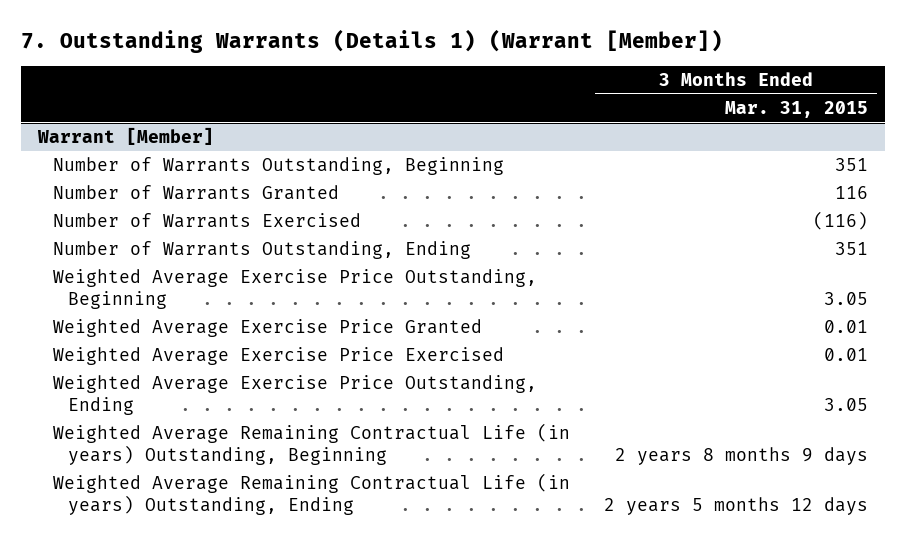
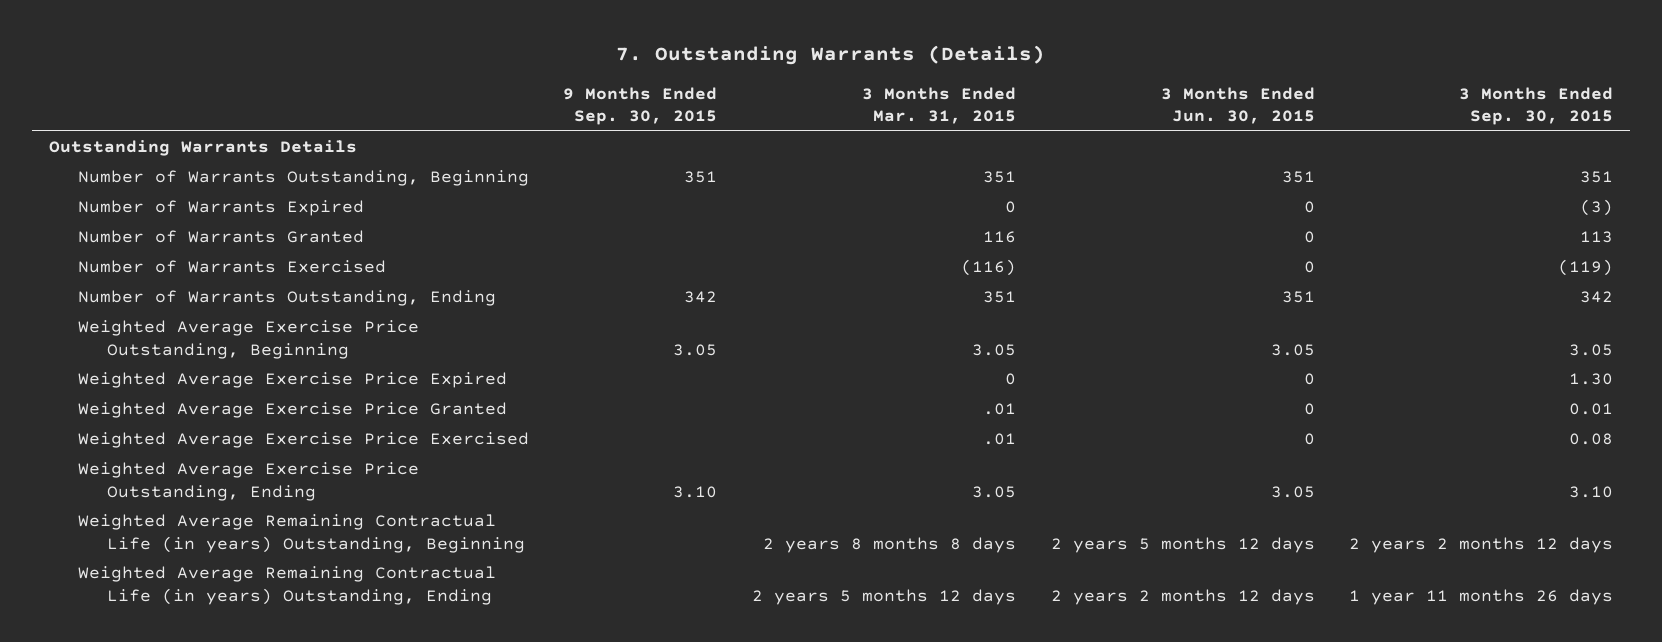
- 7. Outstanding Warrants (Details 1) (Warrant [Member])
+ 7. Outstanding Warrants (Details)
- | 3 Months Ended Mar. 31, 2015
+ | 9 Months Ended Sep. 30, 2015 | 3 Months Ended Mar. 31, 2015 | 3 Months Ended Jun. 30, 2015 | 3 Months Ended Sep. 30, 2015
- Warrant [Member]
+ Outstanding Warrants Details
+ Number of Warrants Expired | | 0 | 0 | (3)
- Weighted Average Exercise Price Granted | 0.01
- Weighted Average Exercise Price Exercised | 0.01
+ Weighted Average Exercise Price Expired | | 0 | 0 | 1.30
+ Weighted Average Exercise Price Granted | | .01 | 0 | 0.01
+ Weighted Average Exercise Price Exercised | | .01 | 0 | 0.08
- Weighted Average Remaining Contractual Life (in years) Outstanding, Beginning | 2 years 8 months 9 days
+ Weighted Average Remaining Contractual Life (in years) Outstanding, Beginning | | 2 years 8 months 8 days | 2 years 5 months 12 days | 2 years 2 months 12 days

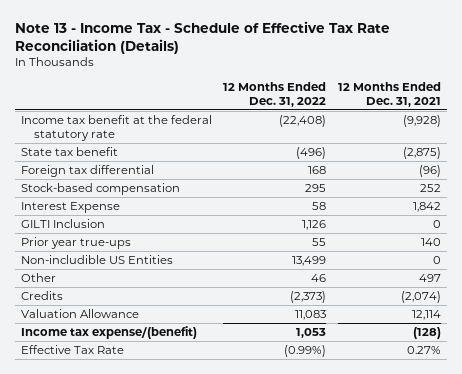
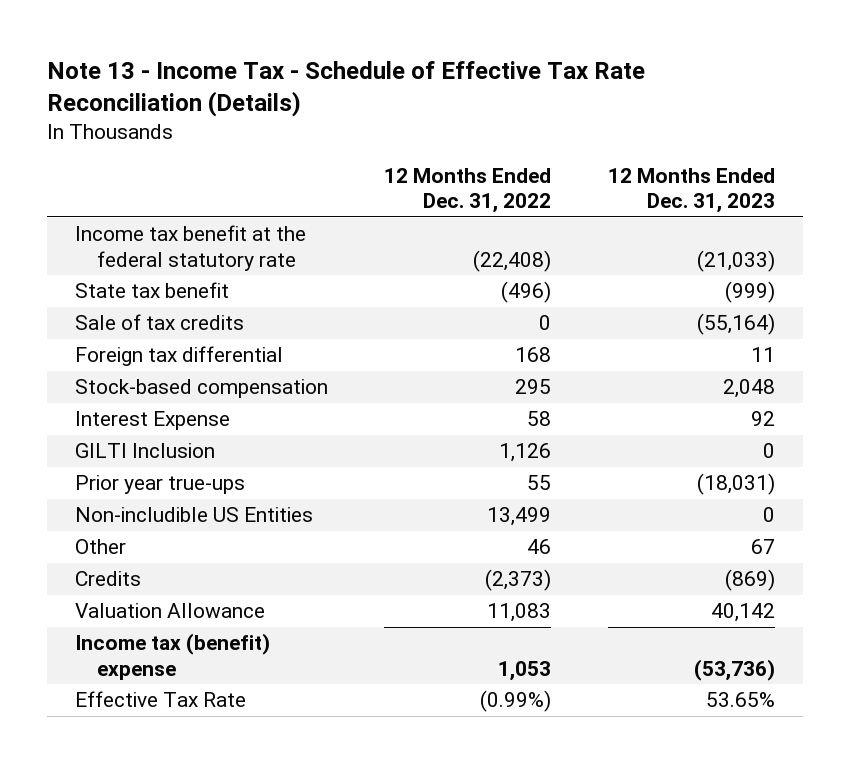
- | 12 Months Ended Dec. 31, 2022 | 12 Months Ended Dec. 31, 2021
+ | 12 Months Ended Dec. 31, 2022 | 12 Months Ended Dec. 31, 2023
+ Sale of tax credits | 0 | (55,164)
- Income tax expense/(benefit) | 1,053 | (128)
+ Income tax (benefit) expense | 1,053 | (53,736)

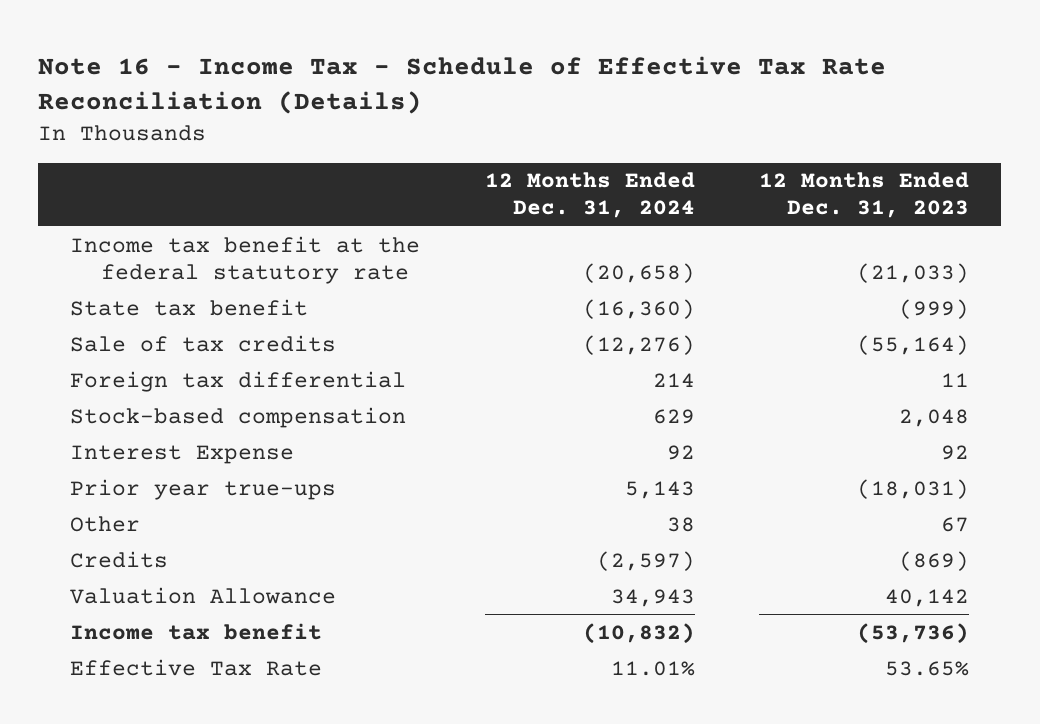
- Note 13 - Income Tax - Schedule of Effective Tax Rate Reconciliation (Details)
+ Note 16 - Income Tax - Schedule of Effective Tax Rate Reconciliation (Details)
- | 12 Months Ended Dec. 31, 2022 | 12 Months Ended Dec. 31, 2023
+ | 12 Months Ended Dec. 31, 2024 | 12 Months Ended Dec. 31, 2023
- GILTI Inclusion | 1,126 | 0
- Non-includible US Entities | 13,499 | 0
- Income tax (benefit) expense | 1,053 | (53,736)
+ Income tax benefit | (10,832) | (53,736)

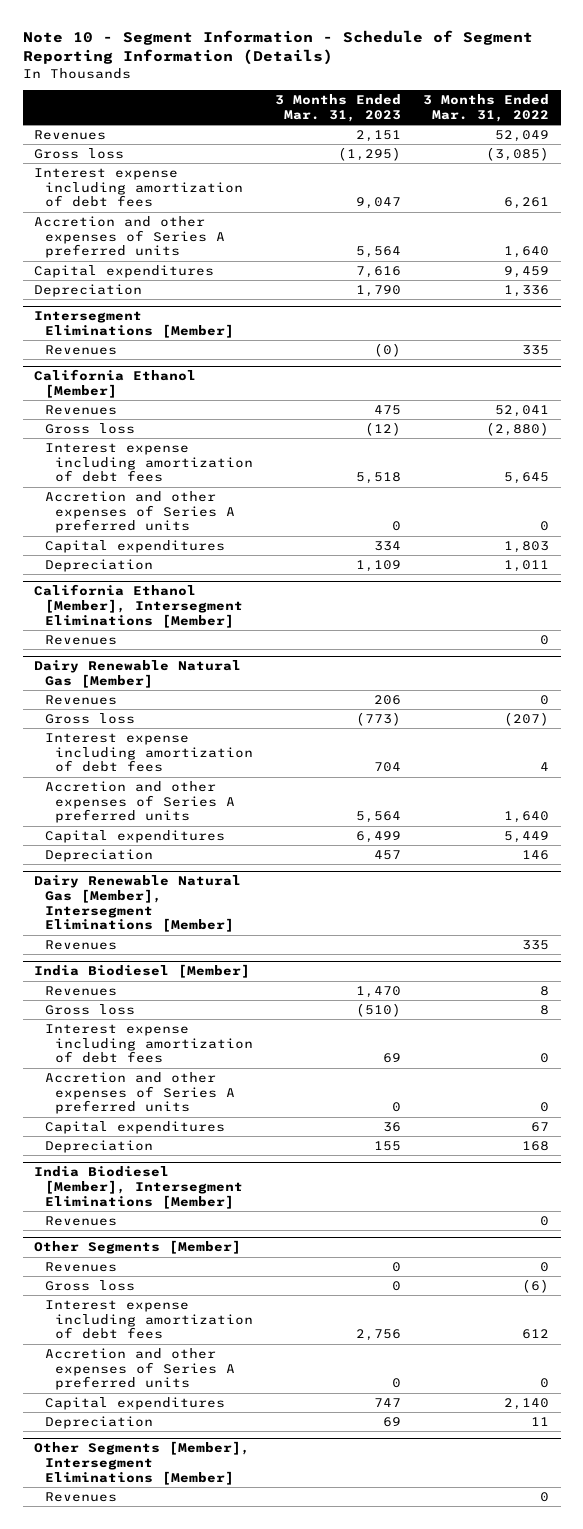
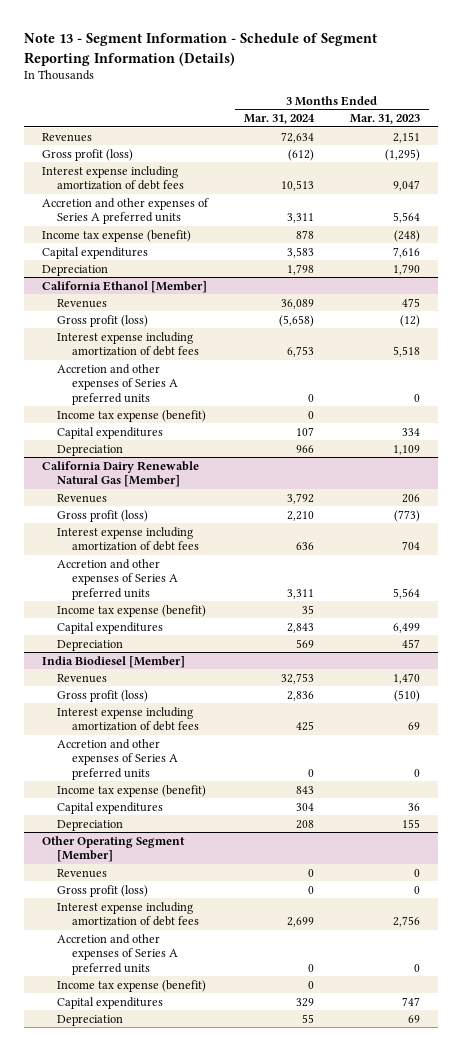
- Note 10 - Segment Information - Schedule of Segment Reporting Information (Details)
+ Note 13 - Segment Information - Schedule of Segment Reporting Information (Details)
- | 3 Months Ended Mar. 31, 2023 | 3 Months Ended Mar. 31, 2022
+ | 3 Months Ended Mar. 31, 2024 | 3 Months Ended Mar. 31, 2023
- Gross loss | (1,295) | (3,085)
+ Gross profit (loss) | (612) | (1,295)
+ Income tax expense (benefit) | 878 | (248)
- Intersegment Eliminations [Member]
- Revenues | (0) | 335
@ California Ethanol [Member]
- Gross loss | (12) | (2,880)
+ Gross profit (loss) | (5,658) | (12)
+ Income tax expense (benefit) | 0 |
- California Ethanol [Member], Intersegment Eliminations [Member]
- Revenues | | 0
- Dairy Renewable Natural Gas [Member]
+ California Dairy Renewable Natural Gas [Member]
- Gross loss | (773) | (207)
+ Gross profit (loss) | 2,210 | (773)
+ Income tax expense (benefit) | 35 |
- Dairy Renewable Natural Gas [Member], Intersegment Eliminations [Member]
- Revenues | | 335
@ India Biodiesel [Member]
- Gross loss | (510) | 8
+ Gross profit (loss) | 2,836 | (510)
+ Income tax expense (benefit) | 843 |
- India Biodiesel [Member], Intersegment Eliminations [Member]
- Revenues | | 0
- Other Segments [Member]
+ Other Operating Segment [Member]
- Gross loss | 0 | (6)
+ Gross profit (loss) | 0 | 0
+ Income tax expense (benefit) | 0 |
- Other Segments [Member], Intersegment Eliminations [Member]
- Revenues | | 0

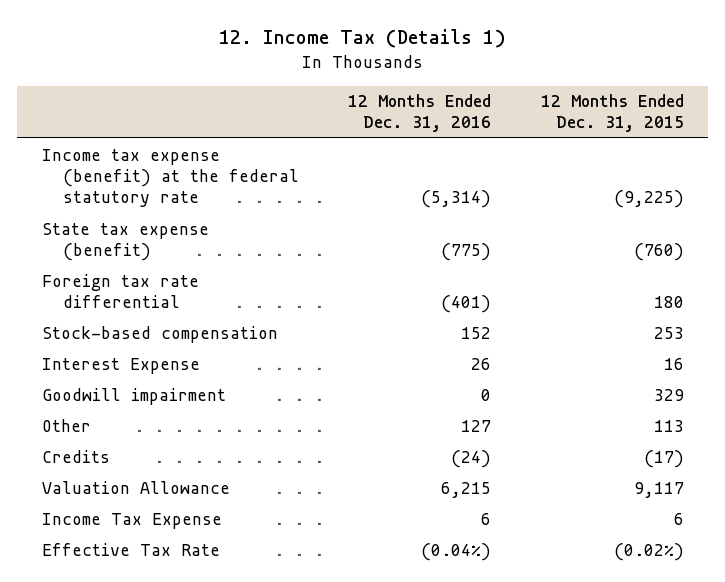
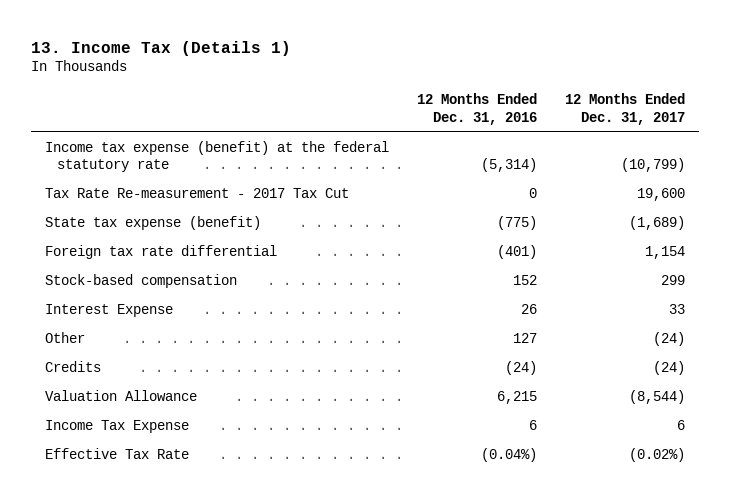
- 12. Income Tax (Details 1)
+ 13. Income Tax (Details 1)
- | 12 Months Ended Dec. 31, 2016 | 12 Months Ended Dec. 31, 2015
+ | 12 Months Ended Dec. 31, 2016 | 12 Months Ended Dec. 31, 2017
+ Tax Rate Re-measurement - 2017 Tax Cut | 0 | 19,600
- Goodwill impairment | 0 | 329

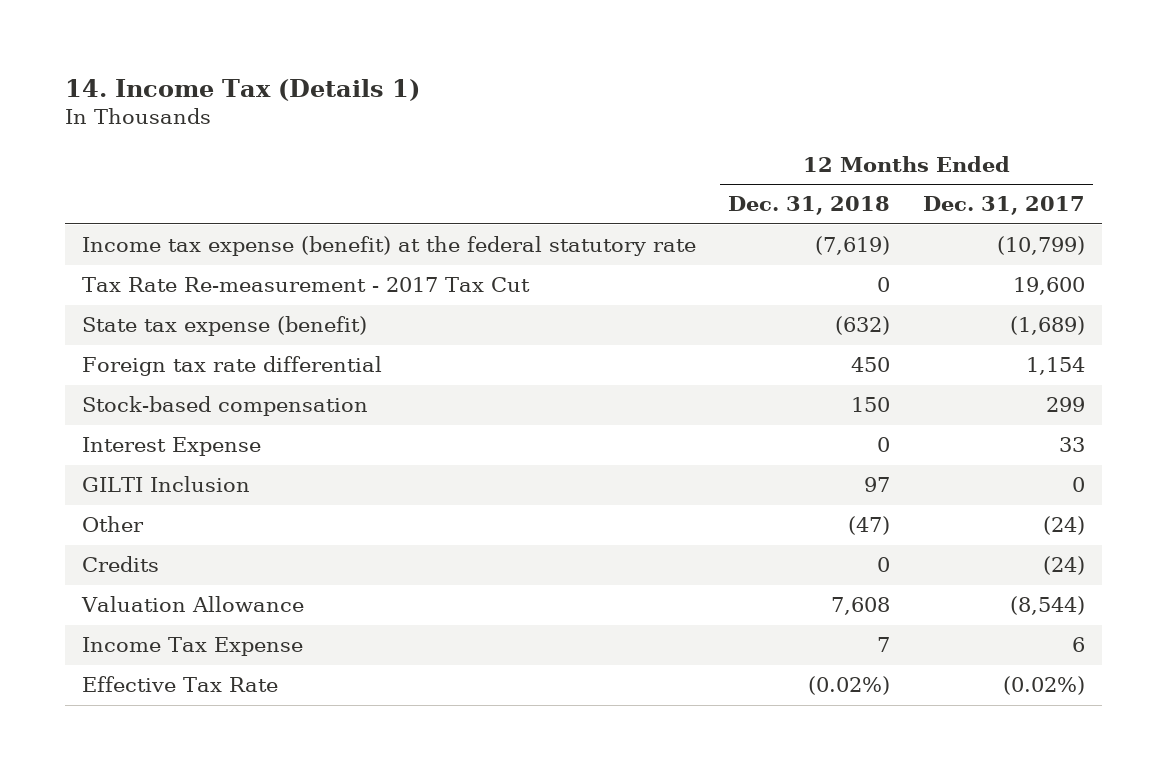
- 13. Income Tax (Details 1)
+ 14. Income Tax (Details 1)
- | 12 Months Ended Dec. 31, 2016 | 12 Months Ended Dec. 31, 2017
+ | 12 Months Ended Dec. 31, 2018 | 12 Months Ended Dec. 31, 2017
+ GILTI Inclusion | 97 | 0

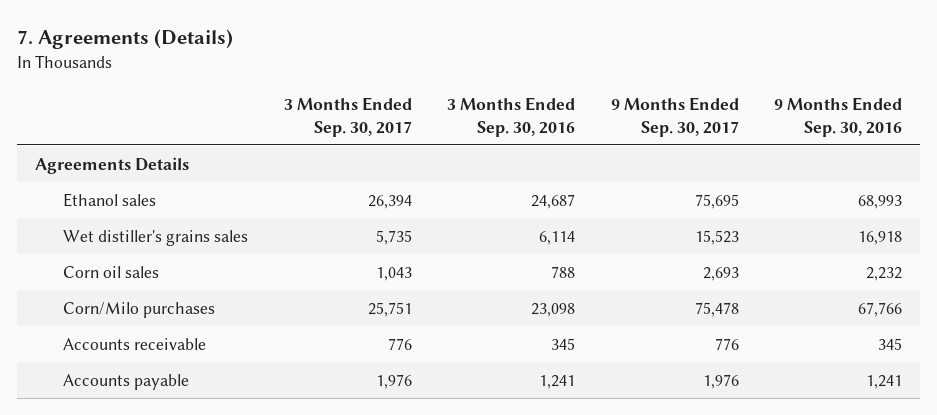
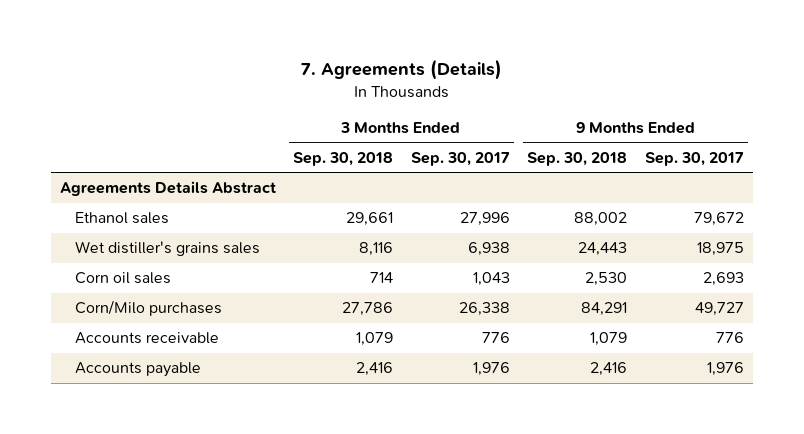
- | 3 Months Ended Sep. 30, 2017 | 3 Months Ended Sep. 30, 2016 | 9 Months Ended Sep. 30, 2017 | 9 Months Ended Sep. 30, 2016
+ | 3 Months Ended Sep. 30, 2018 | 3 Months Ended Sep. 30, 2017 | 9 Months Ended Sep. 30, 2018 | 9 Months Ended Sep. 30, 2017
- Agreements Details
- Ethanol sales | 26,394 | 24,687 | 75,695 | 68,993
- Wet distiller's grains sales | 5,735 | 6,114 | 15,523 | 16,918
+ Agreements Details Abstract
+ Ethanol sales | 29,661 | 27,996 | 88,002 | 79,672
+ Wet distiller's grains sales | 8,116 | 6,938 | 24,443 | 18,975
- Corn/Milo purchases | 25,751 | 23,098 | 75,478 | 67,766
+ Corn/Milo purchases | 27,786 | 26,338 | 84,291 | 49,727

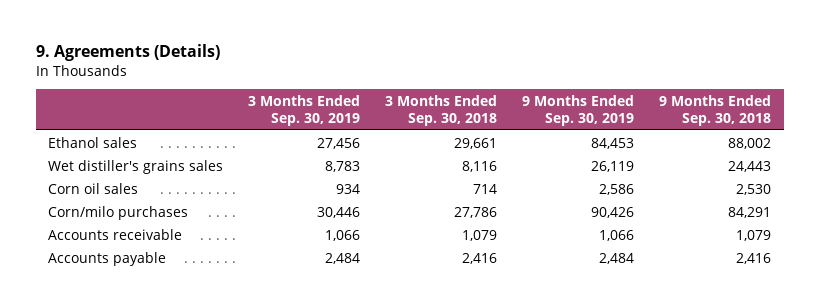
- 7. Agreements (Details)
+ 9. Agreements (Details)
- | 3 Months Ended Sep. 30, 2018 | 3 Months Ended Sep. 30, 2017 | 9 Months Ended Sep. 30, 2018 | 9 Months Ended Sep. 30, 2017
+ | 3 Months Ended Sep. 30, 2019 | 3 Months Ended Sep. 30, 2018 | 9 Months Ended Sep. 30, 2019 | 9 Months Ended Sep. 30, 2018
- Agreements Details Abstract
- Corn/Milo purchases | 27,786 | 26,338 | 84,291 | 49,727
+ Corn/milo purchases | 30,446 | 27,786 | 90,426 | 84,291

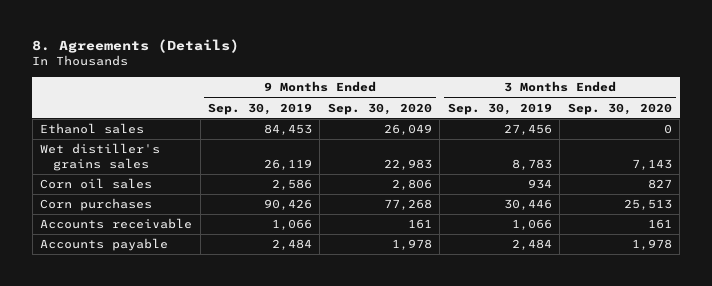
- 9. Agreements (Details)
+ 8. Agreements (Details)
- | 3 Months Ended Sep. 30, 2019 | 3 Months Ended Sep. 30, 2018 | 9 Months Ended Sep. 30, 2019 | 9 Months Ended Sep. 30, 2018
+ | 9 Months Ended Sep. 30, 2019 | 9 Months Ended Sep. 30, 2020 | 3 Months Ended Sep. 30, 2019 | 3 Months Ended Sep. 30, 2020
- Corn/milo purchases | 30,446 | 27,786 | 90,426 | 84,291
+ Corn purchases | 90,426 | 77,268 | 30,446 | 25,513

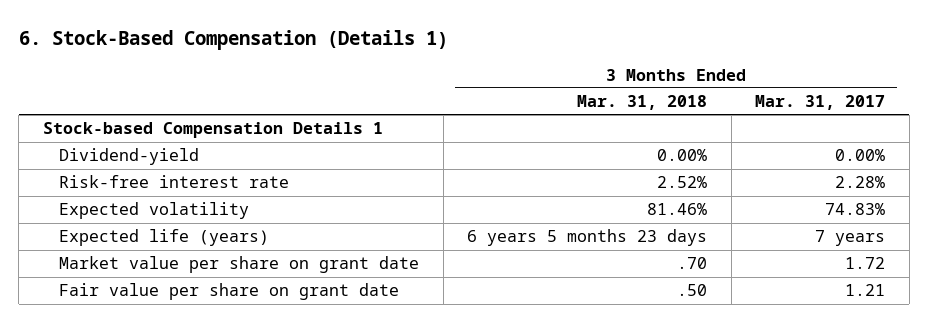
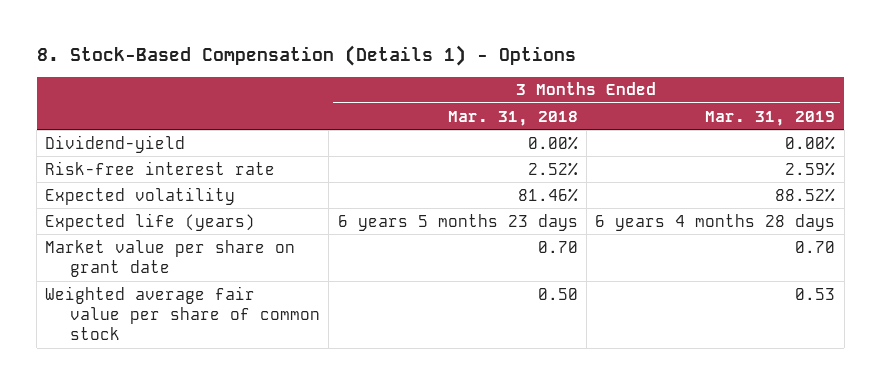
- 6. Stock-Based Compensation (Details 1)
+ 8. Stock-Based Compensation (Details 1) - Options
- | 3 Months Ended Mar. 31, 2018 | 3 Months Ended Mar. 31, 2017
+ | 3 Months Ended Mar. 31, 2018 | 3 Months Ended Mar. 31, 2019
- Stock-based Compensation Details 1
- Market value per share on grant date | .70 | 1.72
- Fair value per share on grant date | .50 | 1.21
+ Market value per share on grant date | 0.70 | 0.70
+ Weighted average fair value per share of common stock | 0.50 | 0.53

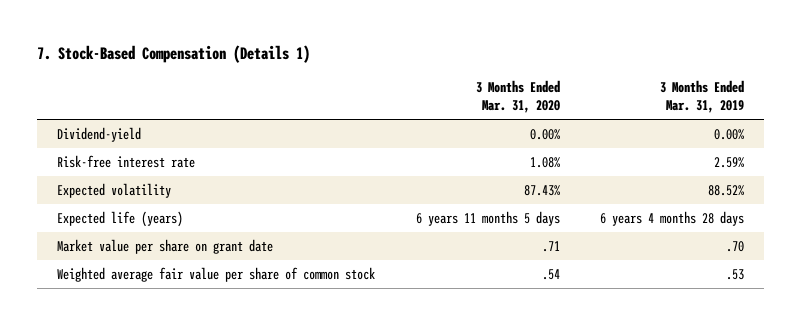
- 8. Stock-Based Compensation (Details 1) - Options
+ 7. Stock-Based Compensation (Details 1)
- | 3 Months Ended Mar. 31, 2018 | 3 Months Ended Mar. 31, 2019
+ | 3 Months Ended Mar. 31, 2020 | 3 Months Ended Mar. 31, 2019
- Market value per share on grant date | 0.70 | 0.70
- Weighted average fair value per share of common stock | 0.50 | 0.53
+ Market value per share on grant date | .71 | .70
+ Weighted average fair value per share of common stock | .54 | .53

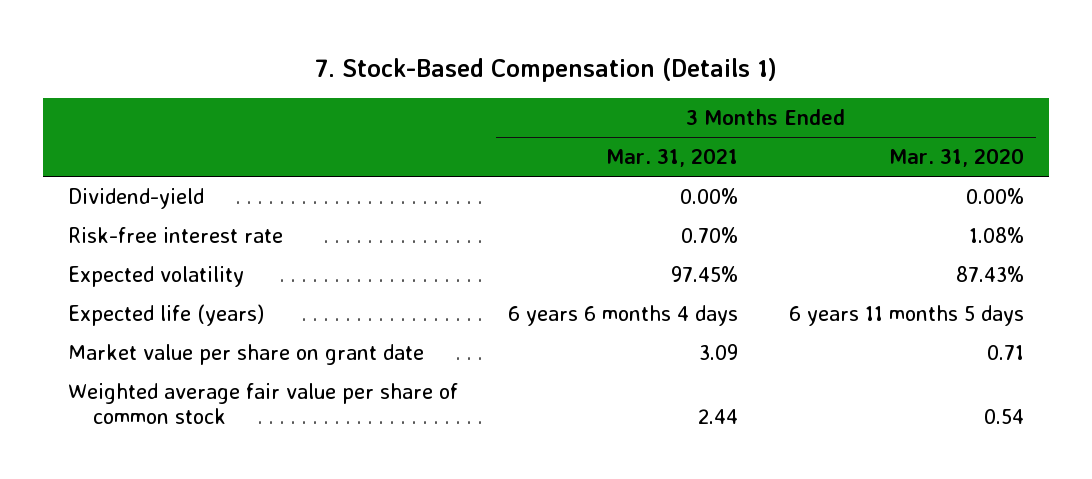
- | 3 Months Ended Mar. 31, 2020 | 3 Months Ended Mar. 31, 2019
+ | 3 Months Ended Mar. 31, 2021 | 3 Months Ended Mar. 31, 2020
- Market value per share on grant date | .71 | .70
- Weighted average fair value per share of common stock | .54 | .53
+ Market value per share on grant date | 3.09 | 0.71
+ Weighted average fair value per share of common stock | 2.44 | 0.54

